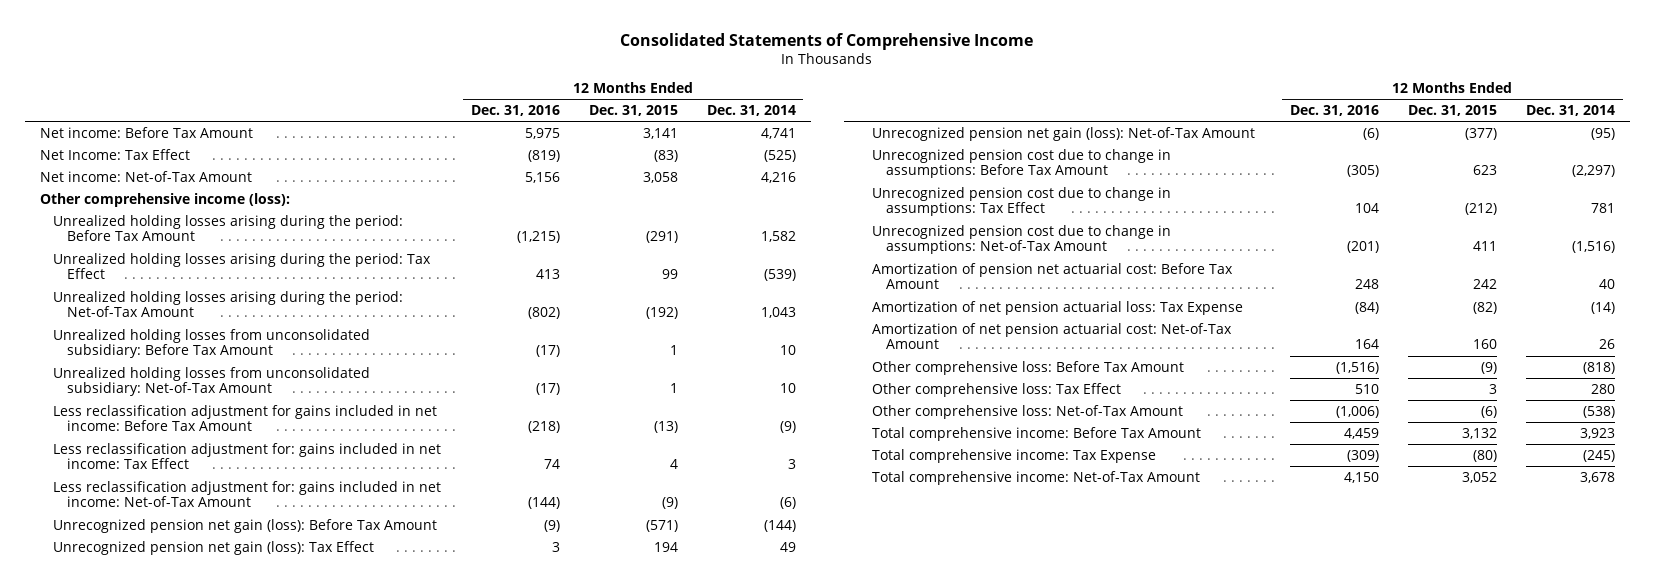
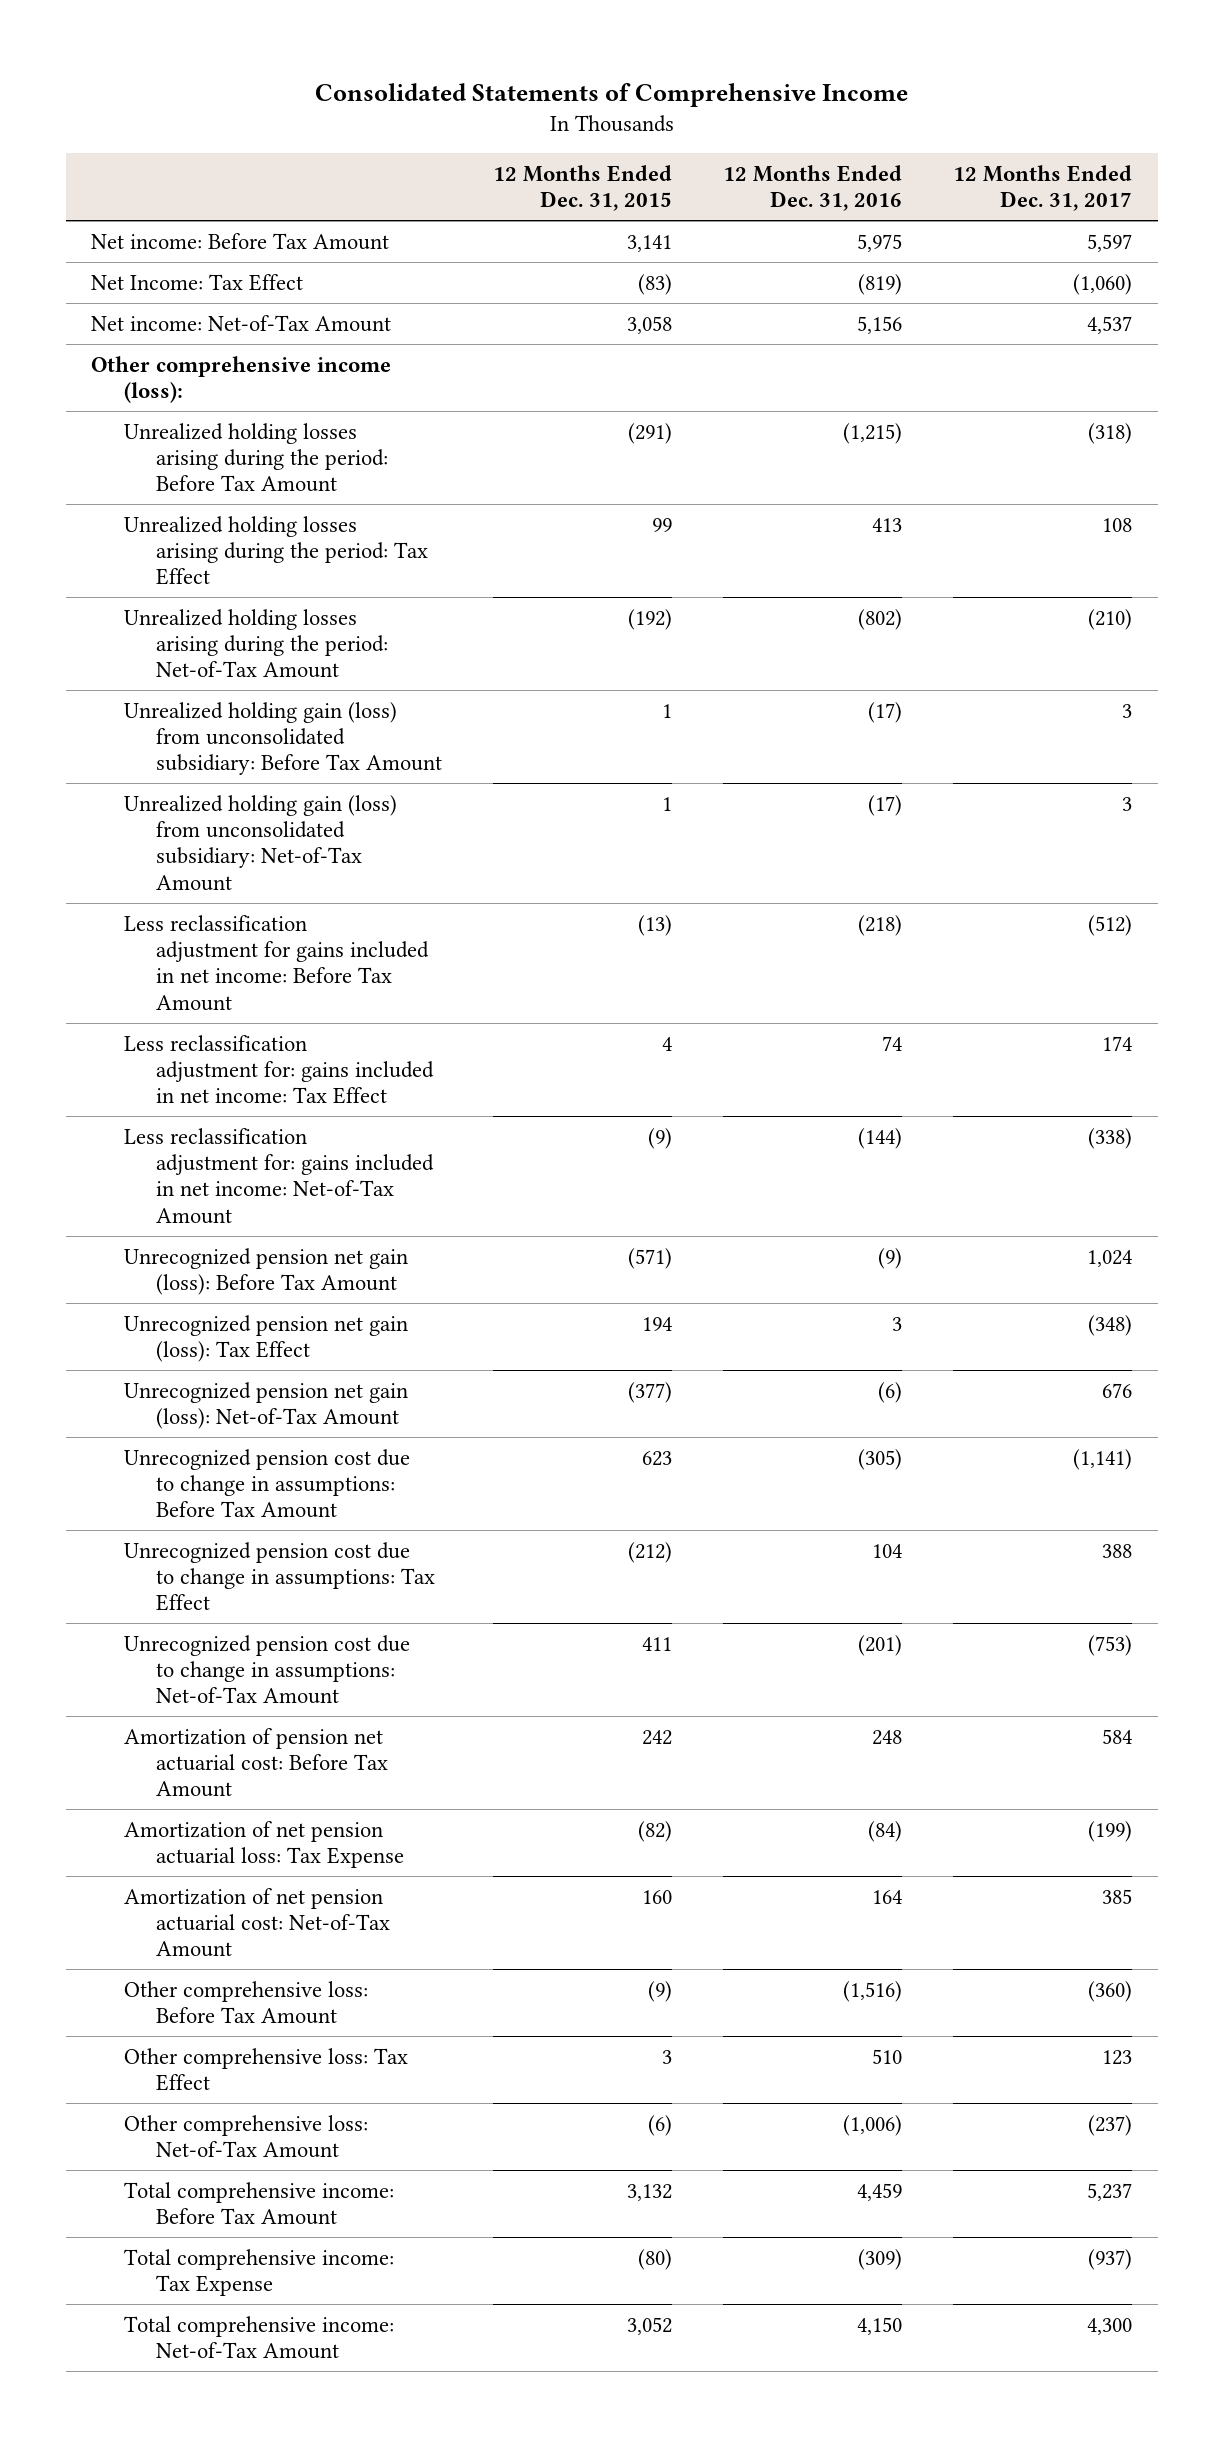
- | 12 Months Ended Dec. 31, 2016 | 12 Months Ended Dec. 31, 2015 | 12 Months Ended Dec. 31, 2014
+ | 12 Months Ended Dec. 31, 2015 | 12 Months Ended Dec. 31, 2016 | 12 Months Ended Dec. 31, 2017
- Unrealized holding losses from unconsolidated subsidiary: Before Tax Amount | (17) | 1 | 10
- Unrealized holding losses from unconsolidated subsidiary: Net-of-Tax Amount | (17) | 1 | 10
+ Unrealized holding gain (loss) from unconsolidated subsidiary: Before Tax Amount | 1 | (17) | 3
+ Unrealized holding gain (loss) from unconsolidated subsidiary: Net-of-Tax Amount | 1 | (17) | 3

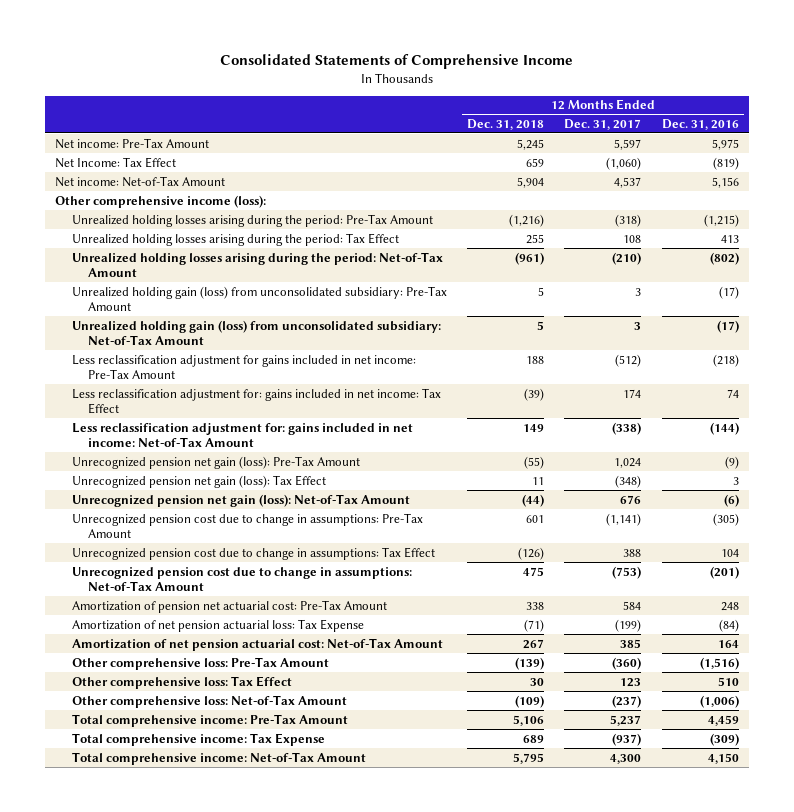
- | 12 Months Ended Dec. 31, 2015 | 12 Months Ended Dec. 31, 2016 | 12 Months Ended Dec. 31, 2017
+ | 12 Months Ended Dec. 31, 2018 | 12 Months Ended Dec. 31, 2017 | 12 Months Ended Dec. 31, 2016
- Net income: Before Tax Amount | 3,141 | 5,975 | 5,597
+ Net income: Pre-Tax Amount | 5,245 | 5,597 | 5,975
- Unrealized holding losses arising during the period: Before Tax Amount | (291) | (1,215) | (318)
+ Unrealized holding losses arising during the period: Pre-Tax Amount | (1,216) | (318) | (1,215)
- Unrealized holding gain (loss) from unconsolidated subsidiary: Before Tax Amount | 1 | (17) | 3
+ Unrealized holding gain (loss) from unconsolidated subsidiary: Pre-Tax Amount | 5 | 3 | (17)
- Less reclassification adjustment for gains included in net income: Before Tax Amount | (13) | (218) | (512)
+ Less reclassification adjustment for gains included in net income: Pre-Tax Amount | 188 | (512) | (218)
- Unrecognized pension net gain (loss): Before Tax Amount | (571) | (9) | 1,024
+ Unrecognized pension net gain (loss): Pre-Tax Amount | (55) | 1,024 | (9)
- Unrecognized pension cost due to change in assumptions: Before Tax Amount | 623 | (305) | (1,141)
+ Unrecognized pension cost due to change in assumptions: Pre-Tax Amount | 601 | (1,141) | (305)
- Amortization of pension net actuarial cost: Before Tax Amount | 242 | 248 | 584
+ Amortization of pension net actuarial cost: Pre-Tax Amount | 338 | 584 | 248
- Other comprehensive loss: Before Tax Amount | (9) | (1,516) | (360)
+ Other comprehensive loss: Pre-Tax Amount | (139) | (360) | (1,516)
- Total comprehensive income: Before Tax Amount | 3,132 | 4,459 | 5,237
+ Total comprehensive income: Pre-Tax Amount | 5,106 | 5,237 | 4,459

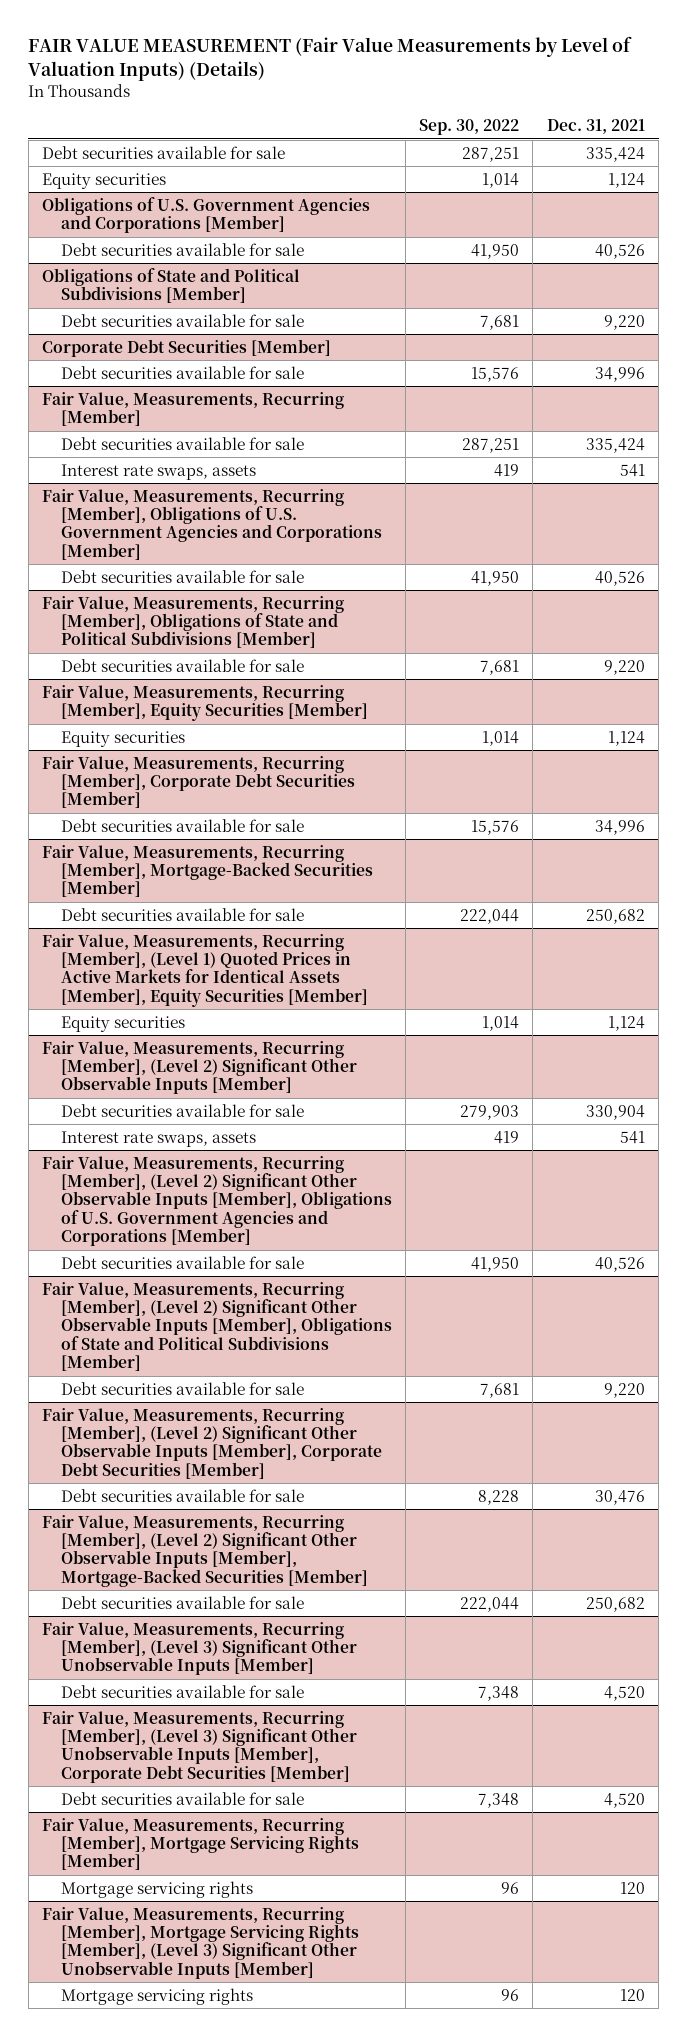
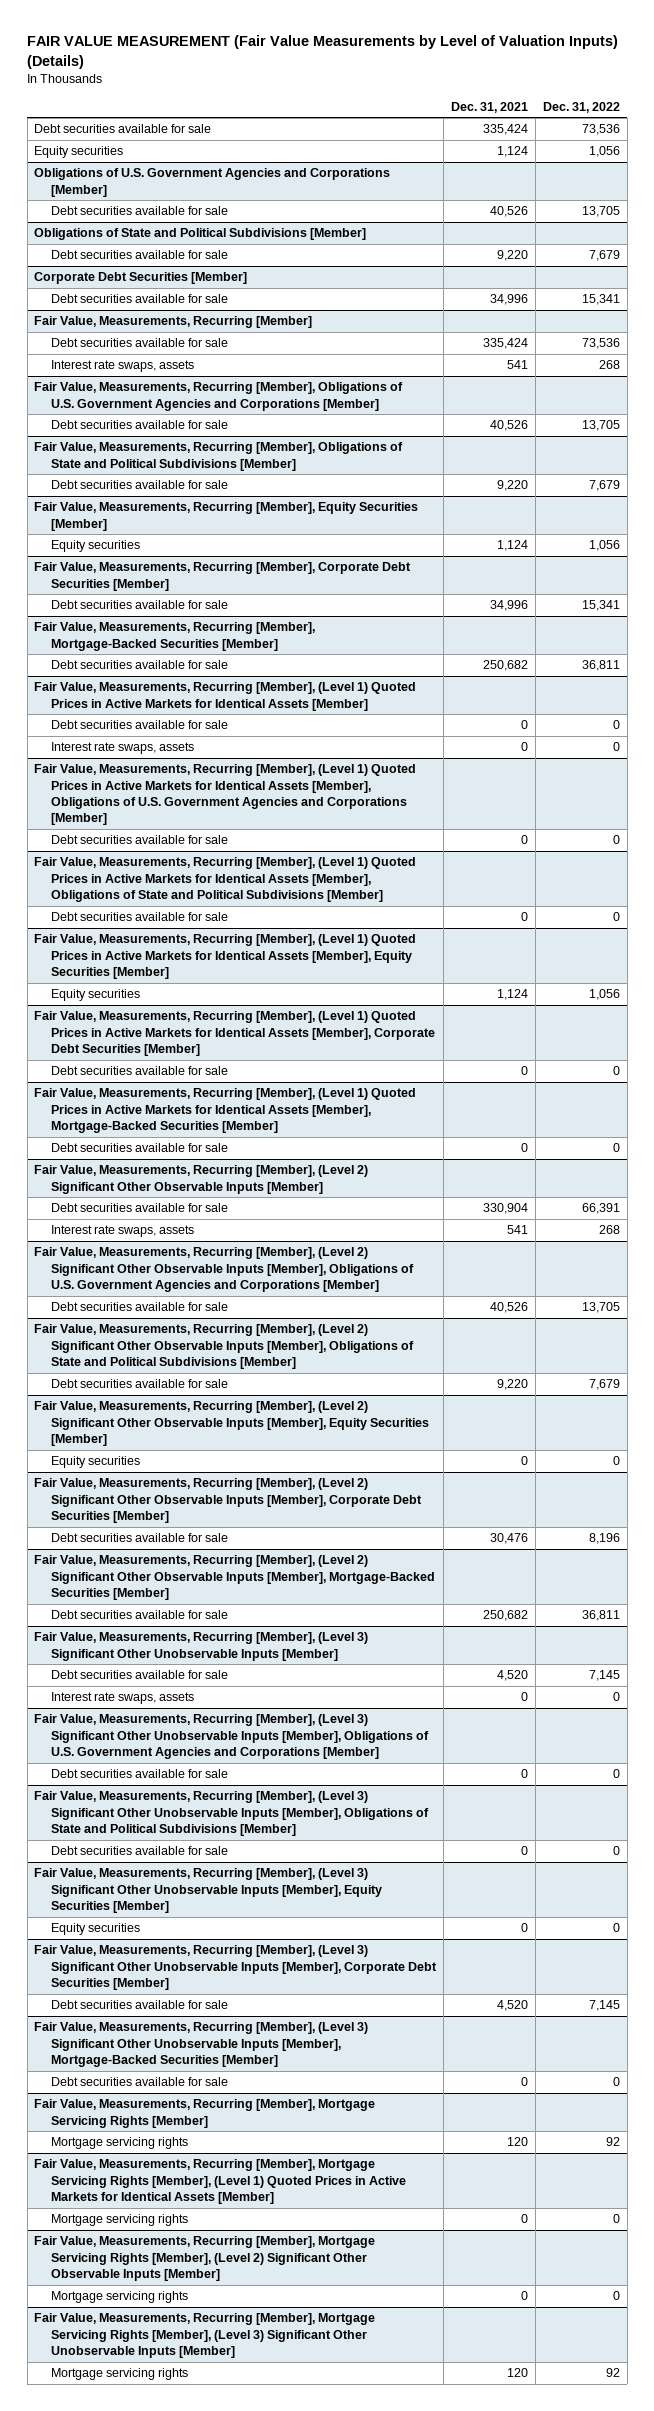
- | Sep. 30, 2022 | Dec. 31, 2021
+ | Dec. 31, 2021 | Dec. 31, 2022
+ Fair Value, Measurements, Recurring [Member], (Level 1) Quoted Prices in Active Markets for Identical Assets [Member]
+ Debt securities available for sale | 0 | 0
+ Interest rate swaps, assets | 0 | 0
+ Fair Value, Measurements, Recurring [Member], (Level 1) Quoted Prices in Active Markets for Identical Assets [Member], Obligations of U.S. Government Agencies and Corporations [Member]
+ Debt securities available for sale | 0 | 0
+ Fair Value, Measurements, Recurring [Member], (Level 1) Quoted Prices in Active Markets for Identical Assets [Member], Obligations of State and Political Subdivisions [Member]
+ Debt securities available for sale | 0 | 0
+ Fair Value, Measurements, Recurring [Member], (Level 1) Quoted Prices in Active Markets for Identical Assets [Member], Corporate Debt Securities [Member]
+ Debt securities available for sale | 0 | 0
+ Fair Value, Measurements, Recurring [Member], (Level 1) Quoted Prices in Active Markets for Identical Assets [Member], Mortgage-Backed Securities [Member]
+ Debt securities available for sale | 0 | 0
+ Fair Value, Measurements, Recurring [Member], (Level 2) Significant Other Observable Inputs [Member], Equity Securities [Member]
+ Equity securities | 0 | 0
@ Fair Value, Measurements, Recurring [Member], (Level 3) Significant Other Unobservable Inputs [Member]
+ Interest rate swaps, assets | 0 | 0
+ Fair Value, Measurements, Recurring [Member], (Level 3) Significant Other Unobservable Inputs [Member], Obligations of U.S. Government Agencies and Corporations [Member]
+ Debt securities available for sale | 0 | 0
+ Fair Value, Measurements, Recurring [Member], (Level 3) Significant Other Unobservable Inputs [Member], Obligations of State and Political Subdivisions [Member]
+ Debt securities available for sale | 0 | 0
+ Fair Value, Measurements, Recurring [Member], (Level 3) Significant Other Unobservable Inputs [Member], Equity Securities [Member]
+ Equity securities | 0 | 0
+ Fair Value, Measurements, Recurring [Member], (Level 3) Significant Other Unobservable Inputs [Member], Mortgage-Backed Securities [Member]
+ Debt securities available for sale | 0 | 0
+ Fair Value, Measurements, Recurring [Member], Mortgage Servicing Rights [Member], (Level 1) Quoted Prices in Active Markets for Identical Assets [Member]
+ Mortgage servicing rights | 0 | 0
+ Fair Value, Measurements, Recurring [Member], Mortgage Servicing Rights [Member], (Level 2) Significant Other Observable Inputs [Member]
+ Mortgage servicing rights | 0 | 0

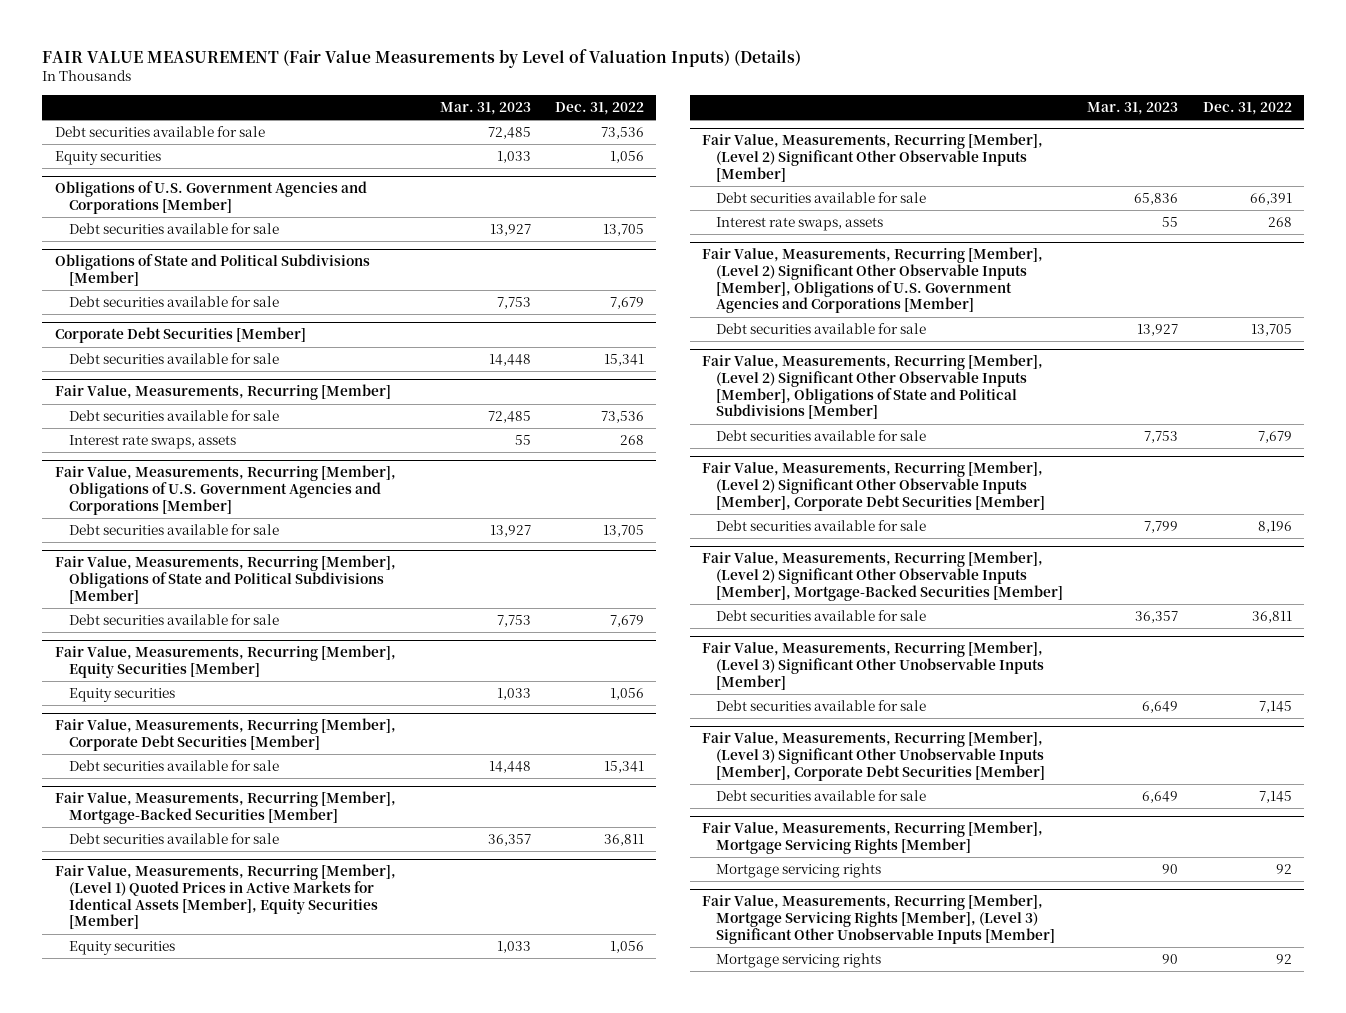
- | Dec. 31, 2021 | Dec. 31, 2022
+ | Mar. 31, 2023 | Dec. 31, 2022
- Fair Value, Measurements, Recurring [Member], (Level 1) Quoted Prices in Active Markets for Identical Assets [Member]
- Debt securities available for sale | 0 | 0
- Interest rate swaps, assets | 0 | 0
- Fair Value, Measurements, Recurring [Member], (Level 1) Quoted Prices in Active Markets for Identical Assets [Member], Obligations of U.S. Government Agencies and Corporations [Member]
- Debt securities available for sale | 0 | 0
- Fair Value, Measurements, Recurring [Member], (Level 1) Quoted Prices in Active Markets for Identical Assets [Member], Obligations of State and Political Subdivisions [Member]
- Debt securities available for sale | 0 | 0
- Fair Value, Measurements, Recurring [Member], (Level 1) Quoted Prices in Active Markets for Identical Assets [Member], Corporate Debt Securities [Member]
- Debt securities available for sale | 0 | 0
- Fair Value, Measurements, Recurring [Member], (Level 1) Quoted Prices in Active Markets for Identical Assets [Member], Mortgage-Backed Securities [Member]
- Debt securities available for sale | 0 | 0
- Fair Value, Measurements, Recurring [Member], (Level 2) Significant Other Observable Inputs [Member], Equity Securities [Member]
- Equity securities | 0 | 0
@ Fair Value, Measurements, Recurring [Member], (Level 3) Significant Other Unobservable Inputs [Member]
- Interest rate swaps, assets | 0 | 0
- Fair Value, Measurements, Recurring [Member], (Level 3) Significant Other Unobservable Inputs [Member], Obligations of U.S. Government Agencies and Corporations [Member]
- Debt securities available for sale | 0 | 0
- Fair Value, Measurements, Recurring [Member], (Level 3) Significant Other Unobservable Inputs [Member], Obligations of State and Political Subdivisions [Member]
- Debt securities available for sale | 0 | 0
- Fair Value, Measurements, Recurring [Member], (Level 3) Significant Other Unobservable Inputs [Member], Equity Securities [Member]
- Equity securities | 0 | 0
- Fair Value, Measurements, Recurring [Member], (Level 3) Significant Other Unobservable Inputs [Member], Mortgage-Backed Securities [Member]
- Debt securities available for sale | 0 | 0
- Fair Value, Measurements, Recurring [Member], Mortgage Servicing Rights [Member], (Level 1) Quoted Prices in Active Markets for Identical Assets [Member]
- Mortgage servicing rights | 0 | 0
- Fair Value, Measurements, Recurring [Member], Mortgage Servicing Rights [Member], (Level 2) Significant Other Observable Inputs [Member]
- Mortgage servicing rights | 0 | 0

